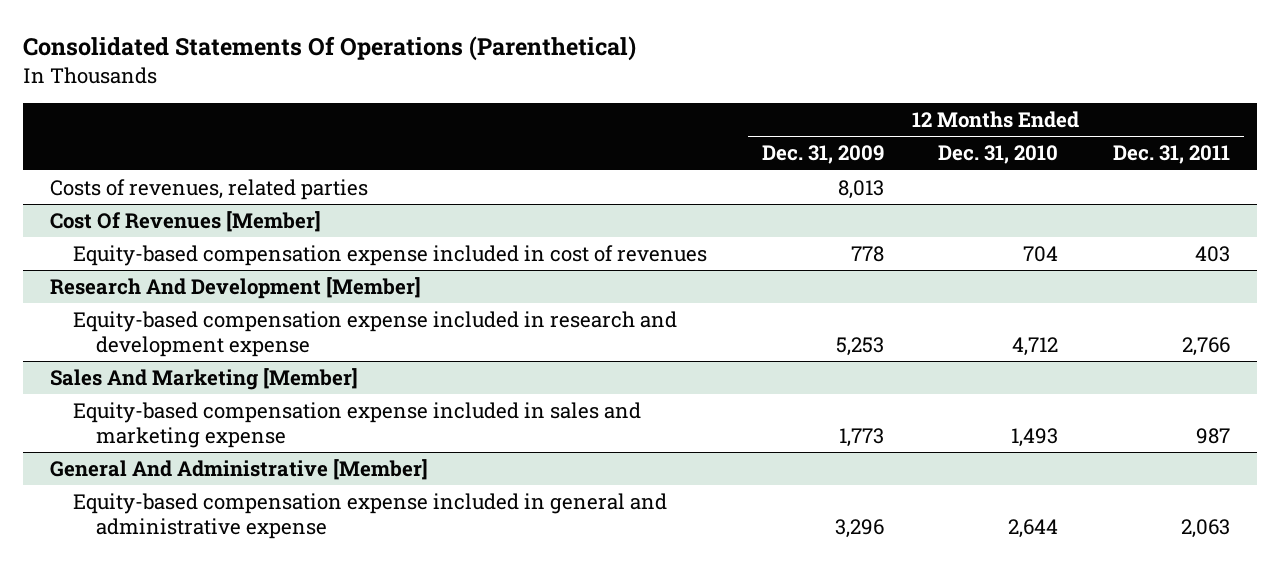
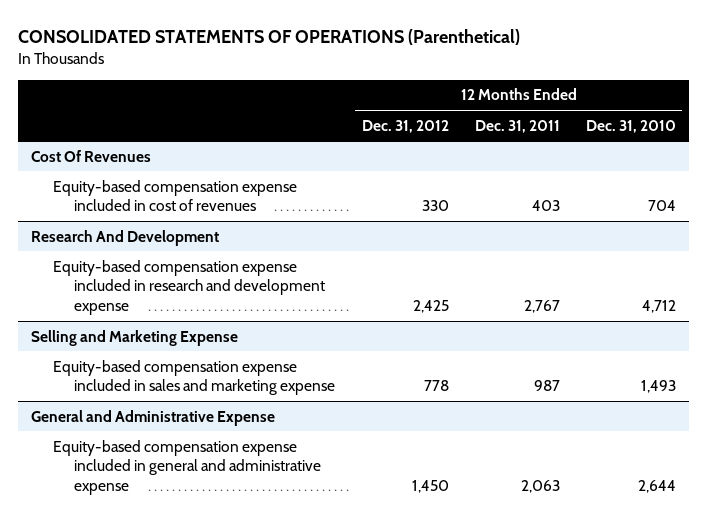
- Consolidated Statements Of Operations (Parenthetical)
+ CONSOLIDATED STATEMENTS OF OPERATIONS (Parenthetical)
- | 12 Months Ended Dec. 31, 2009 | 12 Months Ended Dec. 31, 2010 | 12 Months Ended Dec. 31, 2011
+ | 12 Months Ended Dec. 31, 2012 | 12 Months Ended Dec. 31, 2011 | 12 Months Ended Dec. 31, 2010
- Costs of revenues, related parties | 8,013 | |
- Cost Of Revenues [Member]
+ Cost Of Revenues
- Research And Development [Member]
- Equity-based compensation expense included in research and development expense | 5,253 | 4,712 | 2,766
- Sales And Marketing [Member]
+ Research And Development
+ Equity-based compensation expense included in research and development expense | 2,425 | 2,767 | 4,712
+ Selling and Marketing Expense
- General And Administrative [Member]
+ General and Administrative Expense

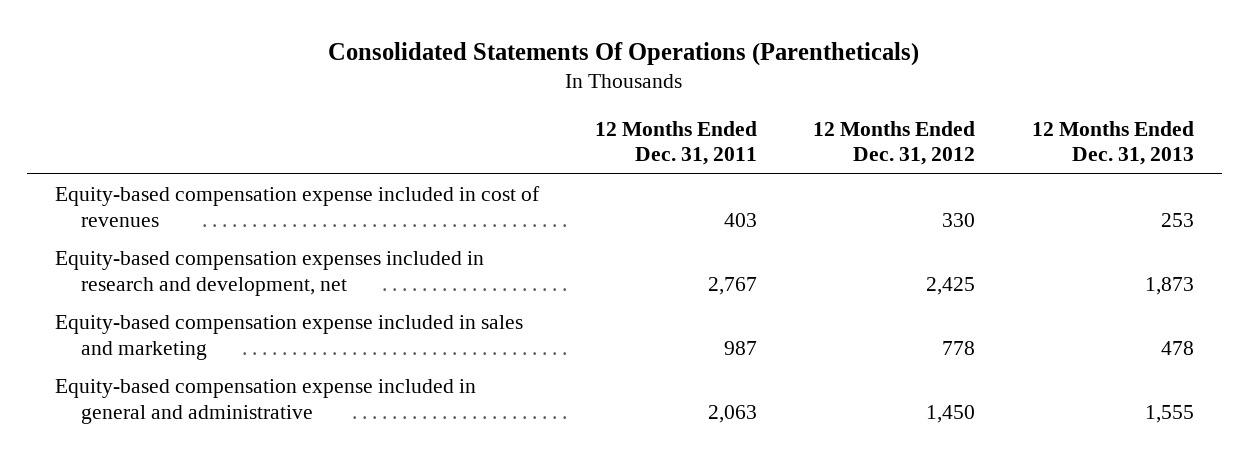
- CONSOLIDATED STATEMENTS OF OPERATIONS (Parenthetical)
+ Consolidated Statements Of Operations (Parentheticals)
- | 12 Months Ended Dec. 31, 2012 | 12 Months Ended Dec. 31, 2011 | 12 Months Ended Dec. 31, 2010
+ | 12 Months Ended Dec. 31, 2011 | 12 Months Ended Dec. 31, 2012 | 12 Months Ended Dec. 31, 2013
- Cost Of Revenues
- Research And Development
- Equity-based compensation expense included in research and development expense | 2,425 | 2,767 | 4,712
- Selling and Marketing Expense
- Equity-based compensation expense included in sales and marketing expense | 778 | 987 | 1,493
- General and Administrative Expense
- Equity-based compensation expense included in general and administrative expense | 1,450 | 2,063 | 2,644
+ Equity-based compensation expenses included in research and development, net | 2,767 | 2,425 | 1,873
+ Equity-based compensation expense included in sales and marketing | 987 | 778 | 478
+ Equity-based compensation expense included in general and administrative | 2,063 | 1,450 | 1,555

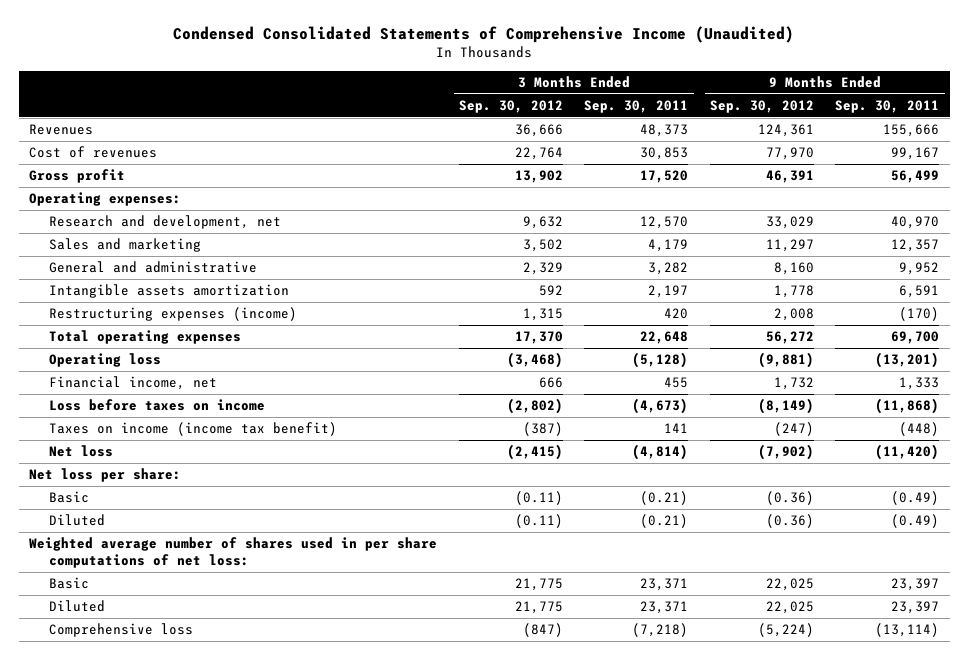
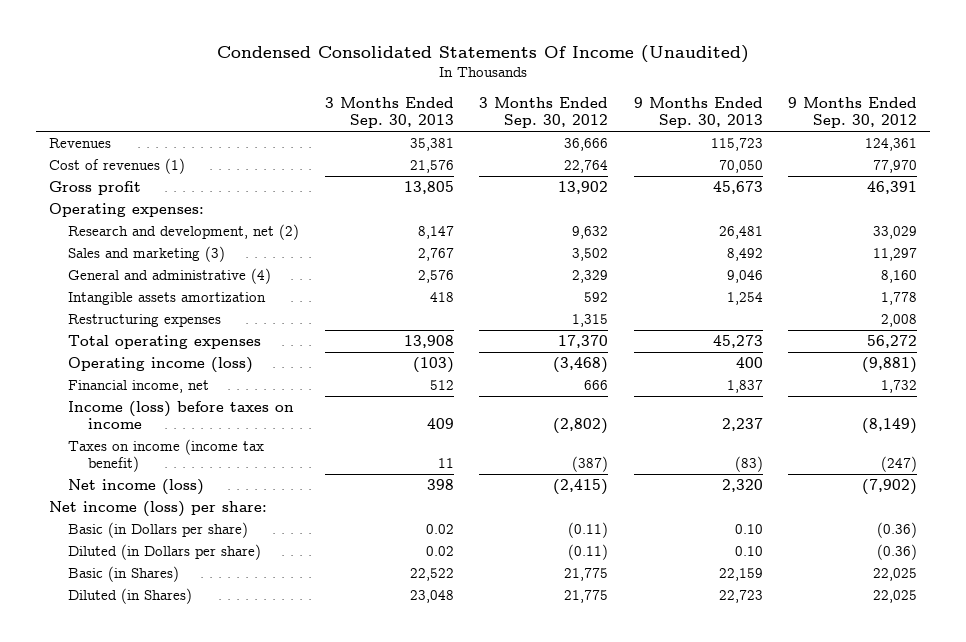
- Condensed Consolidated Statements of Comprehensive Income (Unaudited)
+ Condensed Consolidated Statements Of Income (Unaudited)
- | 3 Months Ended Sep. 30, 2012 | 3 Months Ended Sep. 30, 2011 | 9 Months Ended Sep. 30, 2012 | 9 Months Ended Sep. 30, 2011
+ | 3 Months Ended Sep. 30, 2013 | 3 Months Ended Sep. 30, 2012 | 9 Months Ended Sep. 30, 2013 | 9 Months Ended Sep. 30, 2012
- Cost of revenues | 22,764 | 30,853 | 77,970 | 99,167
+ Cost of revenues (1) | 21,576 | 22,764 | 70,050 | 77,970
- Research and development, net | 9,632 | 12,570 | 33,029 | 40,970
- Sales and marketing | 3,502 | 4,179 | 11,297 | 12,357
- General and administrative | 2,329 | 3,282 | 8,160 | 9,952
+ Research and development, net (2) | 8,147 | 9,632 | 26,481 | 33,029
+ Sales and marketing (3) | 2,767 | 3,502 | 8,492 | 11,297
+ General and administrative (4) | 2,576 | 2,329 | 9,046 | 8,160
- Restructuring expenses (income) | 1,315 | 420 | 2,008 | (170)
+ Restructuring expenses | | 1,315 | | 2,008
- Operating loss | (3,468) | (5,128) | (9,881) | (13,201)
+ Operating income (loss) | (103) | (3,468) | 400 | (9,881)
- Loss before taxes on income | (2,802) | (4,673) | (8,149) | (11,868)
+ Income (loss) before taxes on income | 409 | (2,802) | 2,237 | (8,149)
- Net loss | (2,415) | (4,814) | (7,902) | (11,420)
- Net loss per share:
- Basic | (0.11) | (0.21) | (0.36) | (0.49)
- Diluted | (0.11) | (0.21) | (0.36) | (0.49)
- Weighted average number of shares used in per share computations of net loss:
- Basic | 21,775 | 23,371 | 22,025 | 23,397
- Diluted | 21,775 | 23,371 | 22,025 | 23,397
- Comprehensive loss | (847) | (7,218) | (5,224) | (13,114)
+ Net income (loss) | 398 | (2,415) | 2,320 | (7,902)
+ Net income (loss) per share:
+ Basic (in Dollars per share) | 0.02 | (0.11) | 0.10 | (0.36)
+ Diluted (in Dollars per share) | 0.02 | (0.11) | 0.10 | (0.36)
+ Basic (in Shares) | 22,522 | 21,775 | 22,159 | 22,025
+ Diluted (in Shares) | 23,048 | 21,775 | 22,723 | 22,025

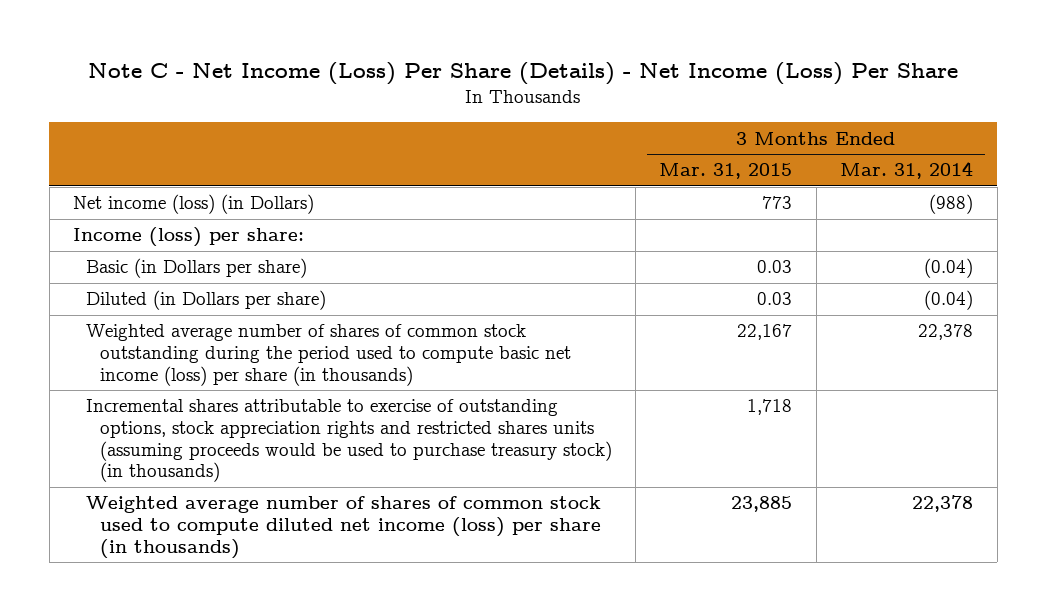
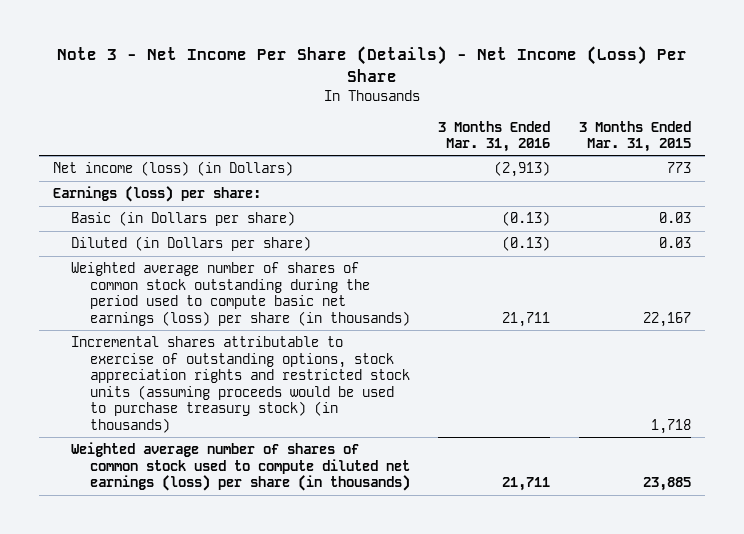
- Note C - Net Income (Loss) Per Share (Details) - Net Income (Loss) Per Share
+ Note 3 - Net Income Per Share (Details) - Net Income (Loss) Per Share
- | 3 Months Ended Mar. 31, 2015 | 3 Months Ended Mar. 31, 2014
+ | 3 Months Ended Mar. 31, 2016 | 3 Months Ended Mar. 31, 2015
- Income (loss) per share:
+ Earnings (loss) per share:
- Weighted average number of shares of common stock outstanding during the period used to compute basic net income (loss) per share (in thousands) | 22,167 | 22,378
- Incremental shares attributable to exercise of outstanding options, stock appreciation rights and restricted shares units (assuming proceeds would be used to purchase treasury stock) (in thousands) | 1,718 |
- Weighted average number of shares of common stock used to compute diluted net income (loss) per share (in thousands) | 23,885 | 22,378
+ Weighted average number of shares of common stock outstanding during the period used to compute basic net earnings (loss) per share (in thousands) | 21,711 | 22,167
+ Incremental shares attributable to exercise of outstanding options, stock appreciation rights and restricted stock units (assuming proceeds would be used to purchase treasury stock) (in thousands) | | 1,718
+ Weighted average number of shares of common stock used to compute diluted net earnings (loss) per share (in thousands) | 21,711 | 23,885

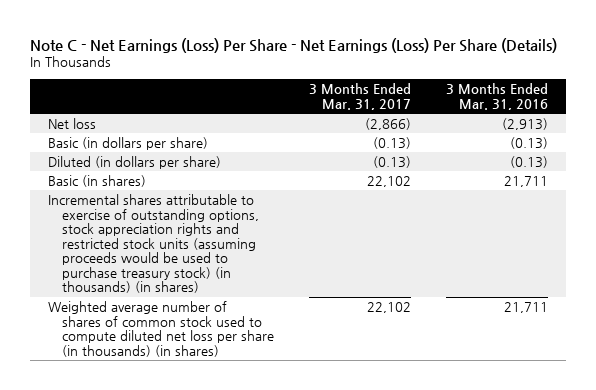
- Note 3 - Net Income Per Share (Details) - Net Income (Loss) Per Share
+ Note C - Net Earnings (Loss) Per Share - Net Earnings (Loss) Per Share (Details)
- | 3 Months Ended Mar. 31, 2016 | 3 Months Ended Mar. 31, 2015
+ | 3 Months Ended Mar. 31, 2017 | 3 Months Ended Mar. 31, 2016
- Net income (loss) (in Dollars) | (2,913) | 773
- Earnings (loss) per share:
- Basic (in Dollars per share) | (0.13) | 0.03
- Diluted (in Dollars per share) | (0.13) | 0.03
- Weighted average number of shares of common stock outstanding during the period used to compute basic net earnings (loss) per share (in thousands) | 21,711 | 22,167
- Incremental shares attributable to exercise of outstanding options, stock appreciation rights and restricted stock units (assuming proceeds would be used to purchase treasury stock) (in thousands) | | 1,718
- Weighted average number of shares of common stock used to compute diluted net earnings (loss) per share (in thousands) | 21,711 | 23,885
+ Net loss | (2,866) | (2,913)
+ Basic (in dollars per share) | (0.13) | (0.13)
+ Diluted (in dollars per share) | (0.13) | (0.13)
+ Basic (in shares) | 22,102 | 21,711
+ Incremental shares attributable to exercise of outstanding options, stock appreciation rights and restricted stock units (assuming proceeds would be used to purchase treasury stock) (in thousands) (in shares)
+ Weighted average number of shares of common stock used to compute diluted net loss per share (in thousands) (in shares) | 22,102 | 21,711

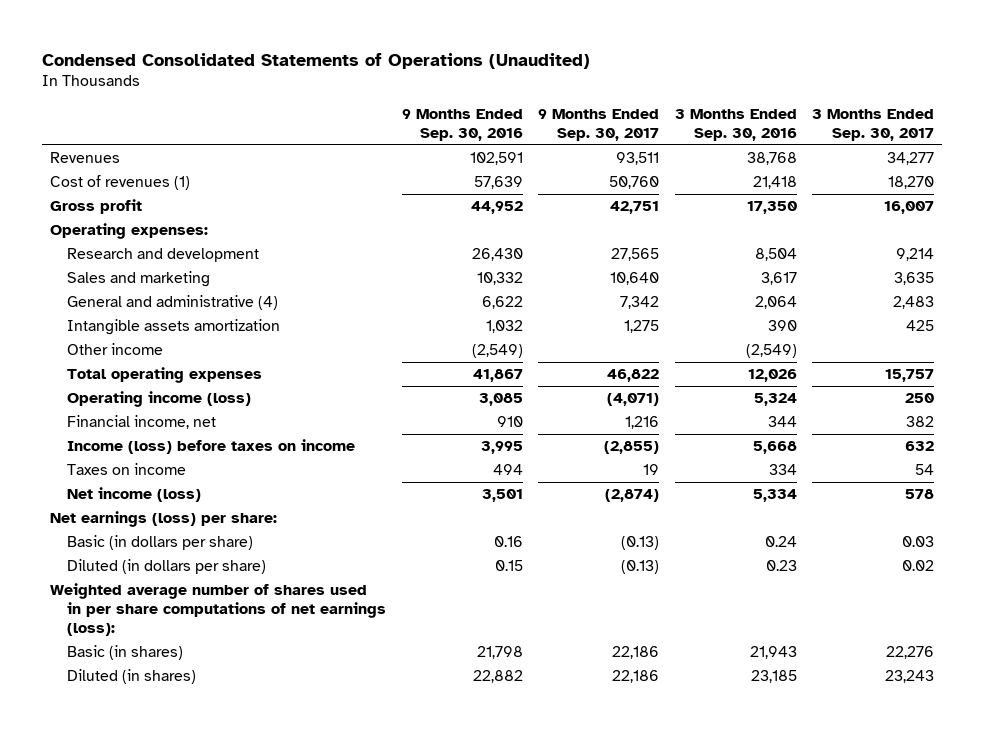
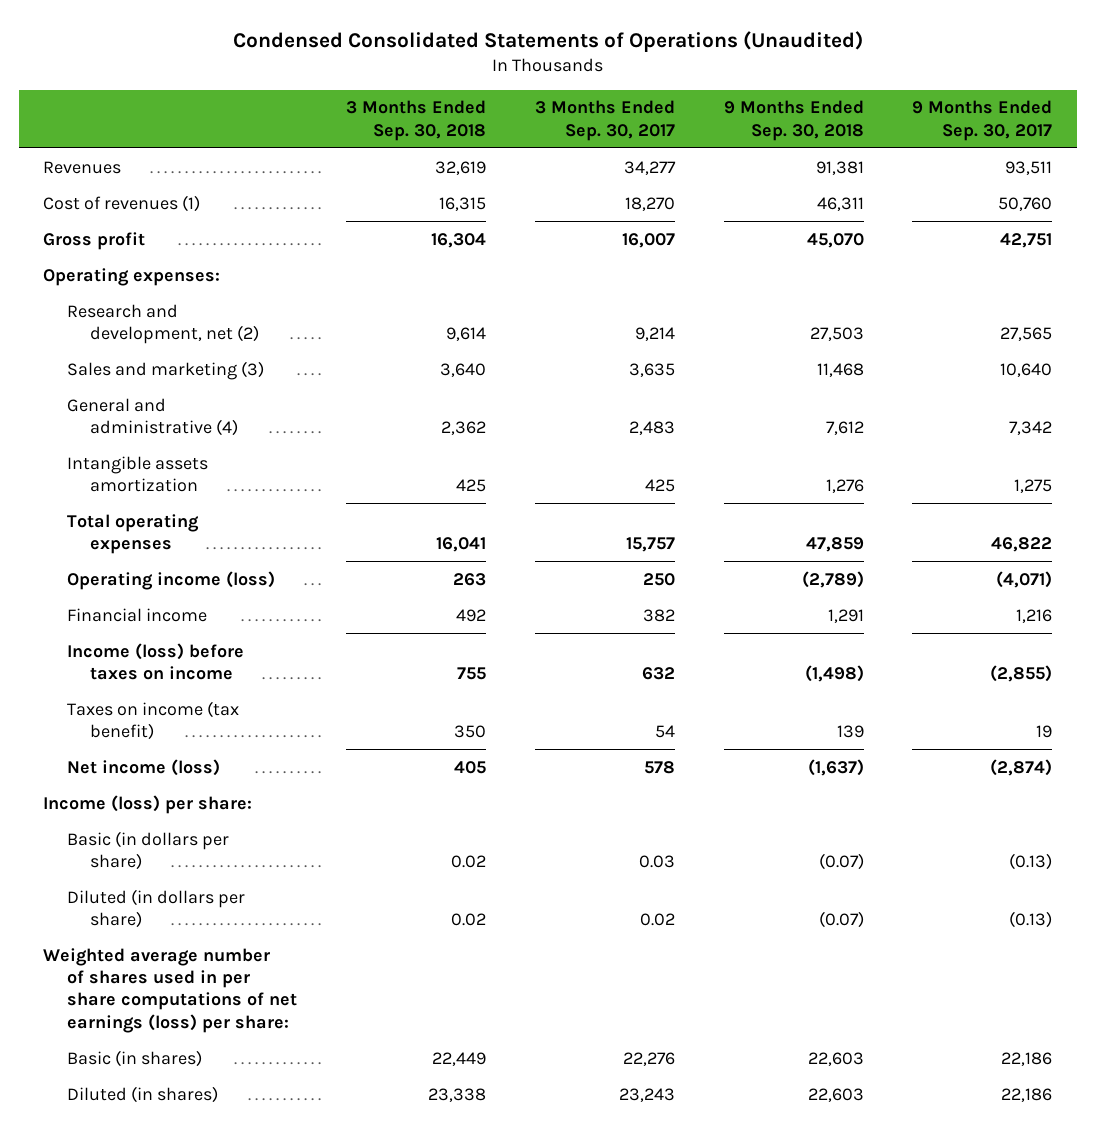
- | 9 Months Ended Sep. 30, 2016 | 9 Months Ended Sep. 30, 2017 | 3 Months Ended Sep. 30, 2016 | 3 Months Ended Sep. 30, 2017
+ | 3 Months Ended Sep. 30, 2018 | 3 Months Ended Sep. 30, 2017 | 9 Months Ended Sep. 30, 2018 | 9 Months Ended Sep. 30, 2017
- Research and development | 26,430 | 27,565 | 8,504 | 9,214
- Sales and marketing | 10,332 | 10,640 | 3,617 | 3,635
+ Research and development, net (2) | 9,614 | 9,214 | 27,503 | 27,565
+ Sales and marketing (3) | 3,640 | 3,635 | 11,468 | 10,640
- Other income | (2,549) | | (2,549) |
- Financial income, net | 910 | 1,216 | 344 | 382
+ Financial income | 492 | 382 | 1,291 | 1,216
- Taxes on income | 494 | 19 | 334 | 54
+ Taxes on income (tax benefit) | 350 | 54 | 139 | 19
- Net earnings (loss) per share:
+ Income (loss) per share:
- Weighted average number of shares used in per share computations of net earnings (loss):
+ Weighted average number of shares used in per share computations of net earnings (loss) per share:

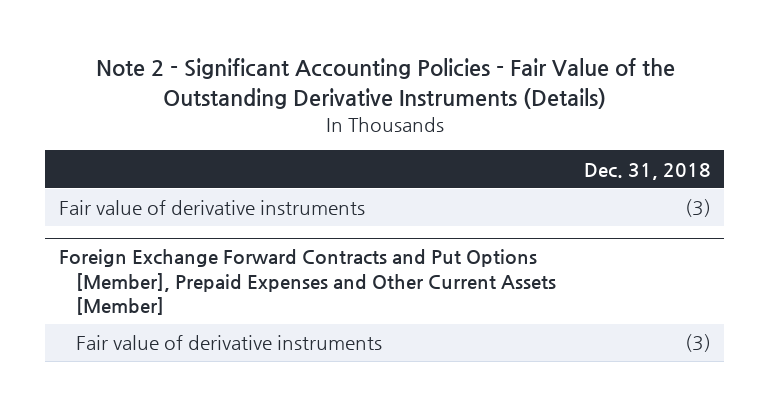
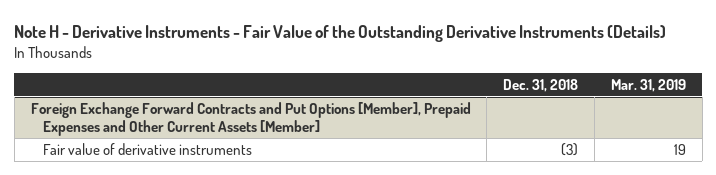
- Note 2 - Significant Accounting Policies - Fair Value of the Outstanding Derivative Instruments (Details)
+ Note H - Derivative Instruments - Fair Value of the Outstanding Derivative Instruments (Details)
- | Dec. 31, 2018
+ | Dec. 31, 2018 | Mar. 31, 2019
- Fair value of derivative instruments | (3)

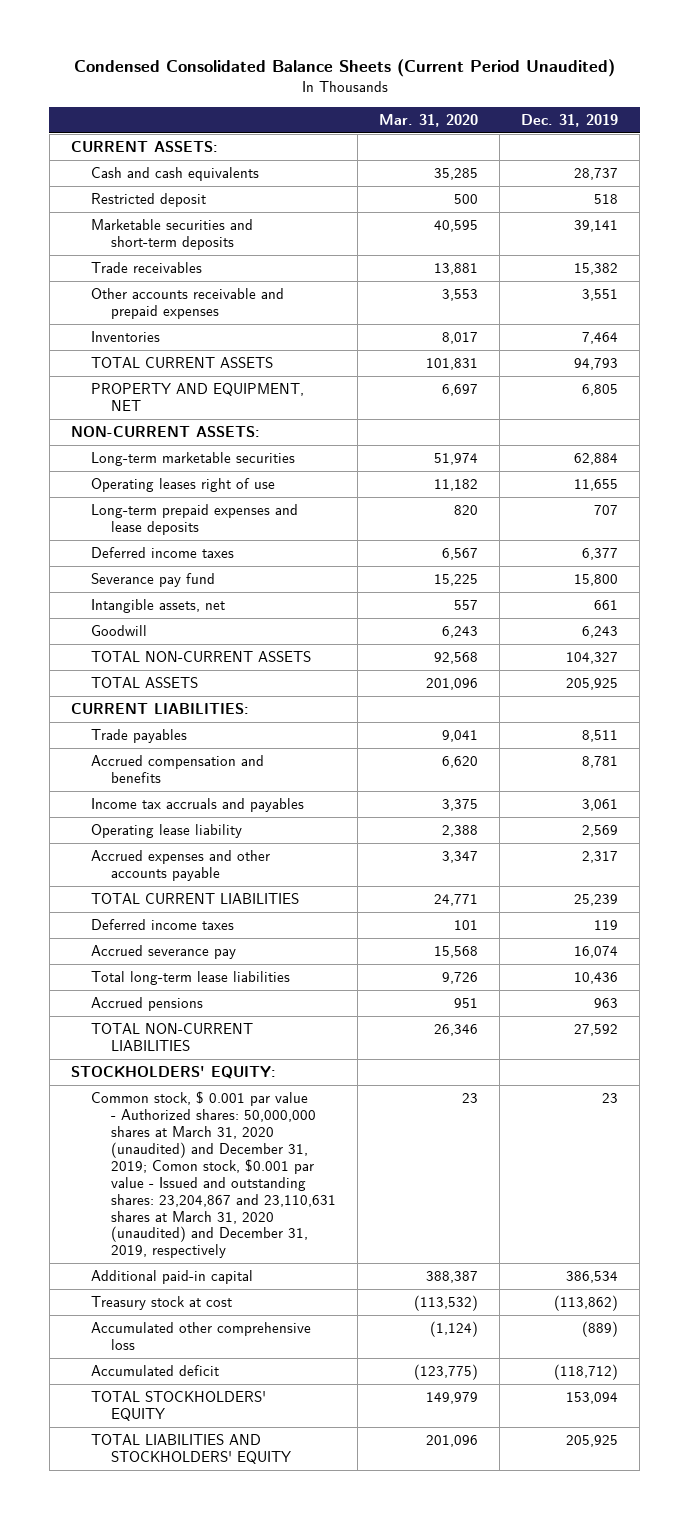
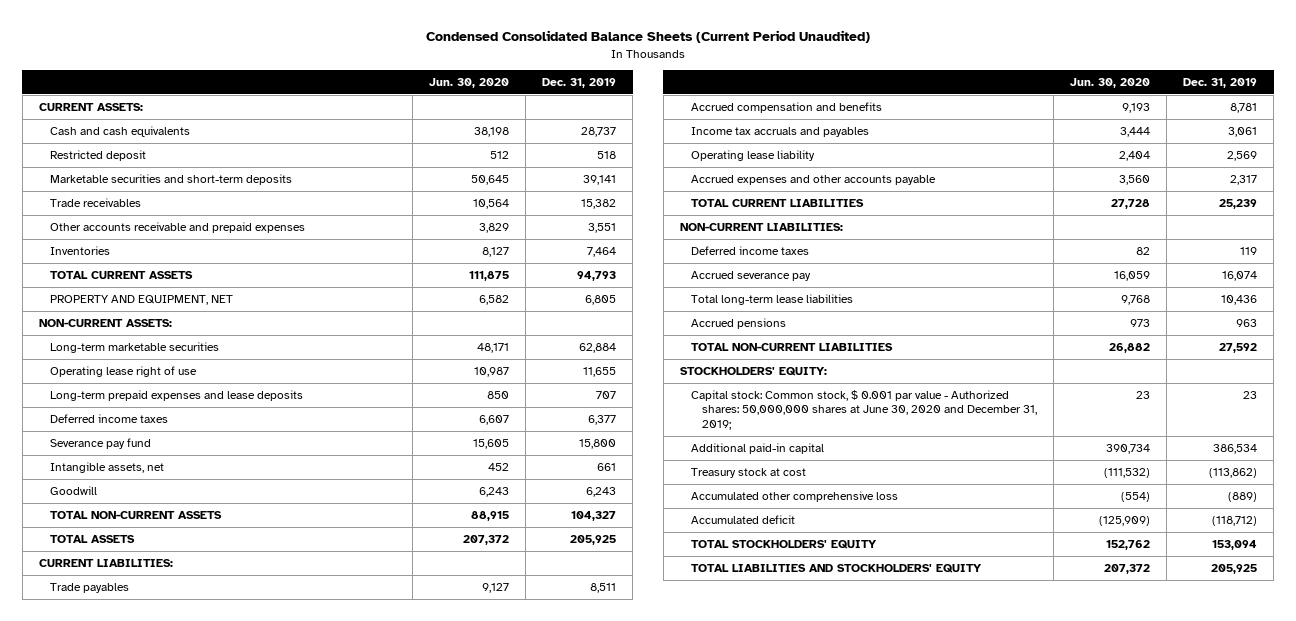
- | Mar. 31, 2020 | Dec. 31, 2019
+ | Jun. 30, 2020 | Dec. 31, 2019
- Operating leases right of use | 11,182 | 11,655
+ Operating lease right of use | 10,987 | 11,655
+ NON-CURRENT LIABILITIES:
- Common stock, $ 0.001 par value - Authorized shares: 50,000,000 shares at March 31, 2020 (unaudited) and December 31, 2019; Comon stock, $0.001 par value - Issued and outstanding shares: 23,204,867 and 23,110,631 shares at March 31, 2020 (unaudited) and December 31, 2019, respectively | 23 | 23
+ Capital stock: Common stock, $ 0.001 par value - Authorized shares: 50,000,000 shares at June 30, 2020 and December 31, 2019; | 23 | 23

